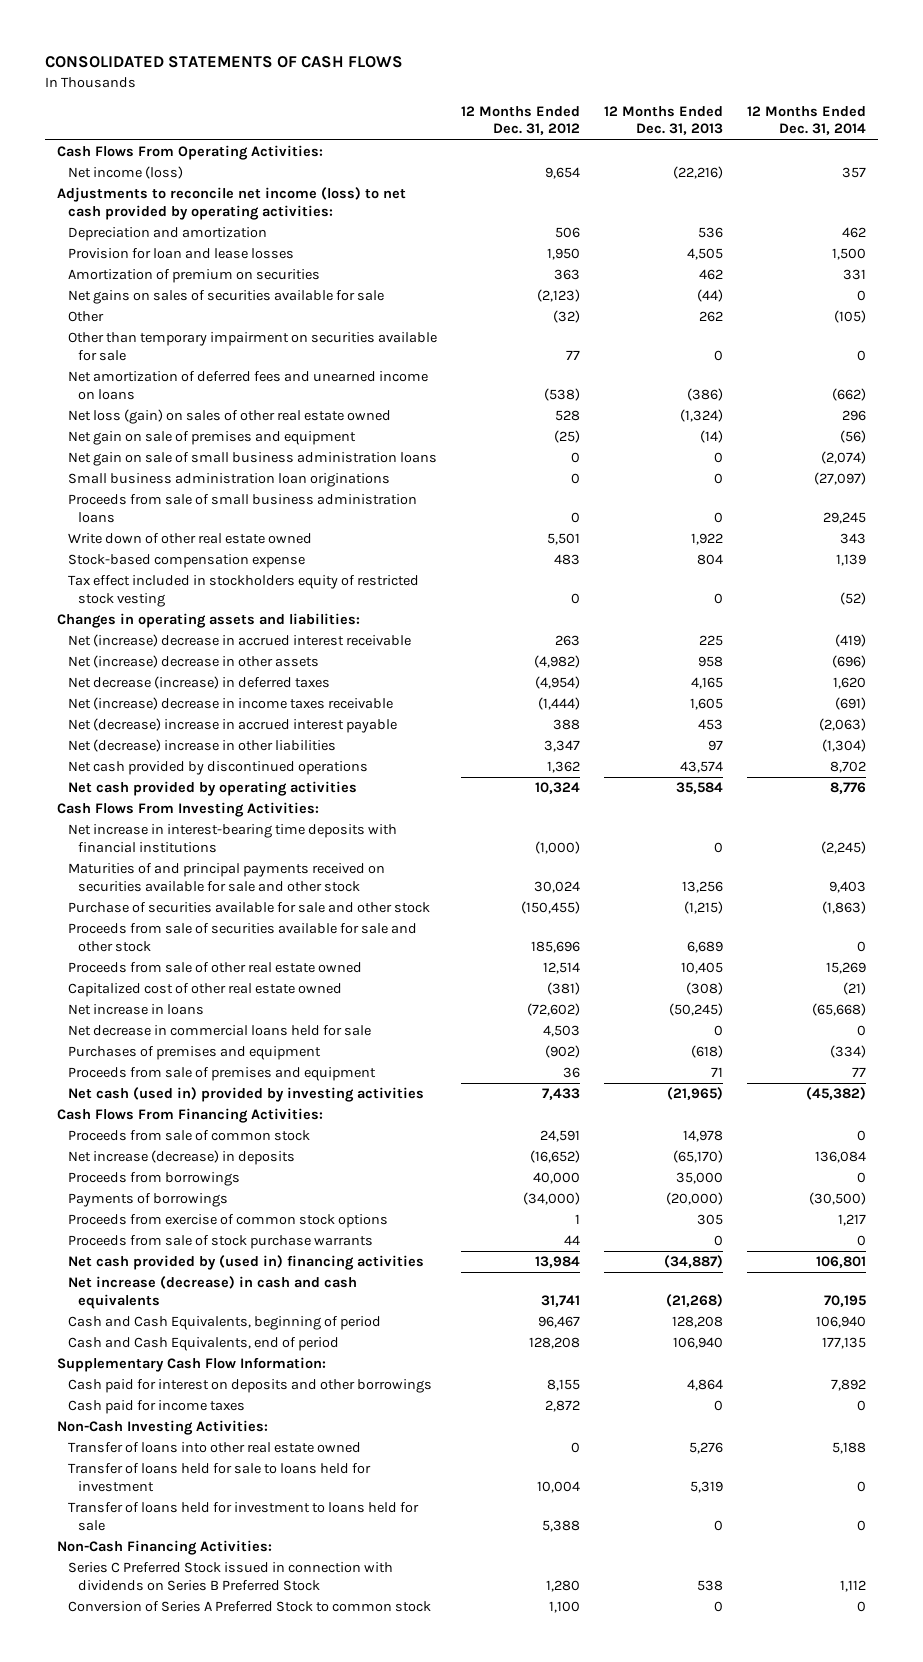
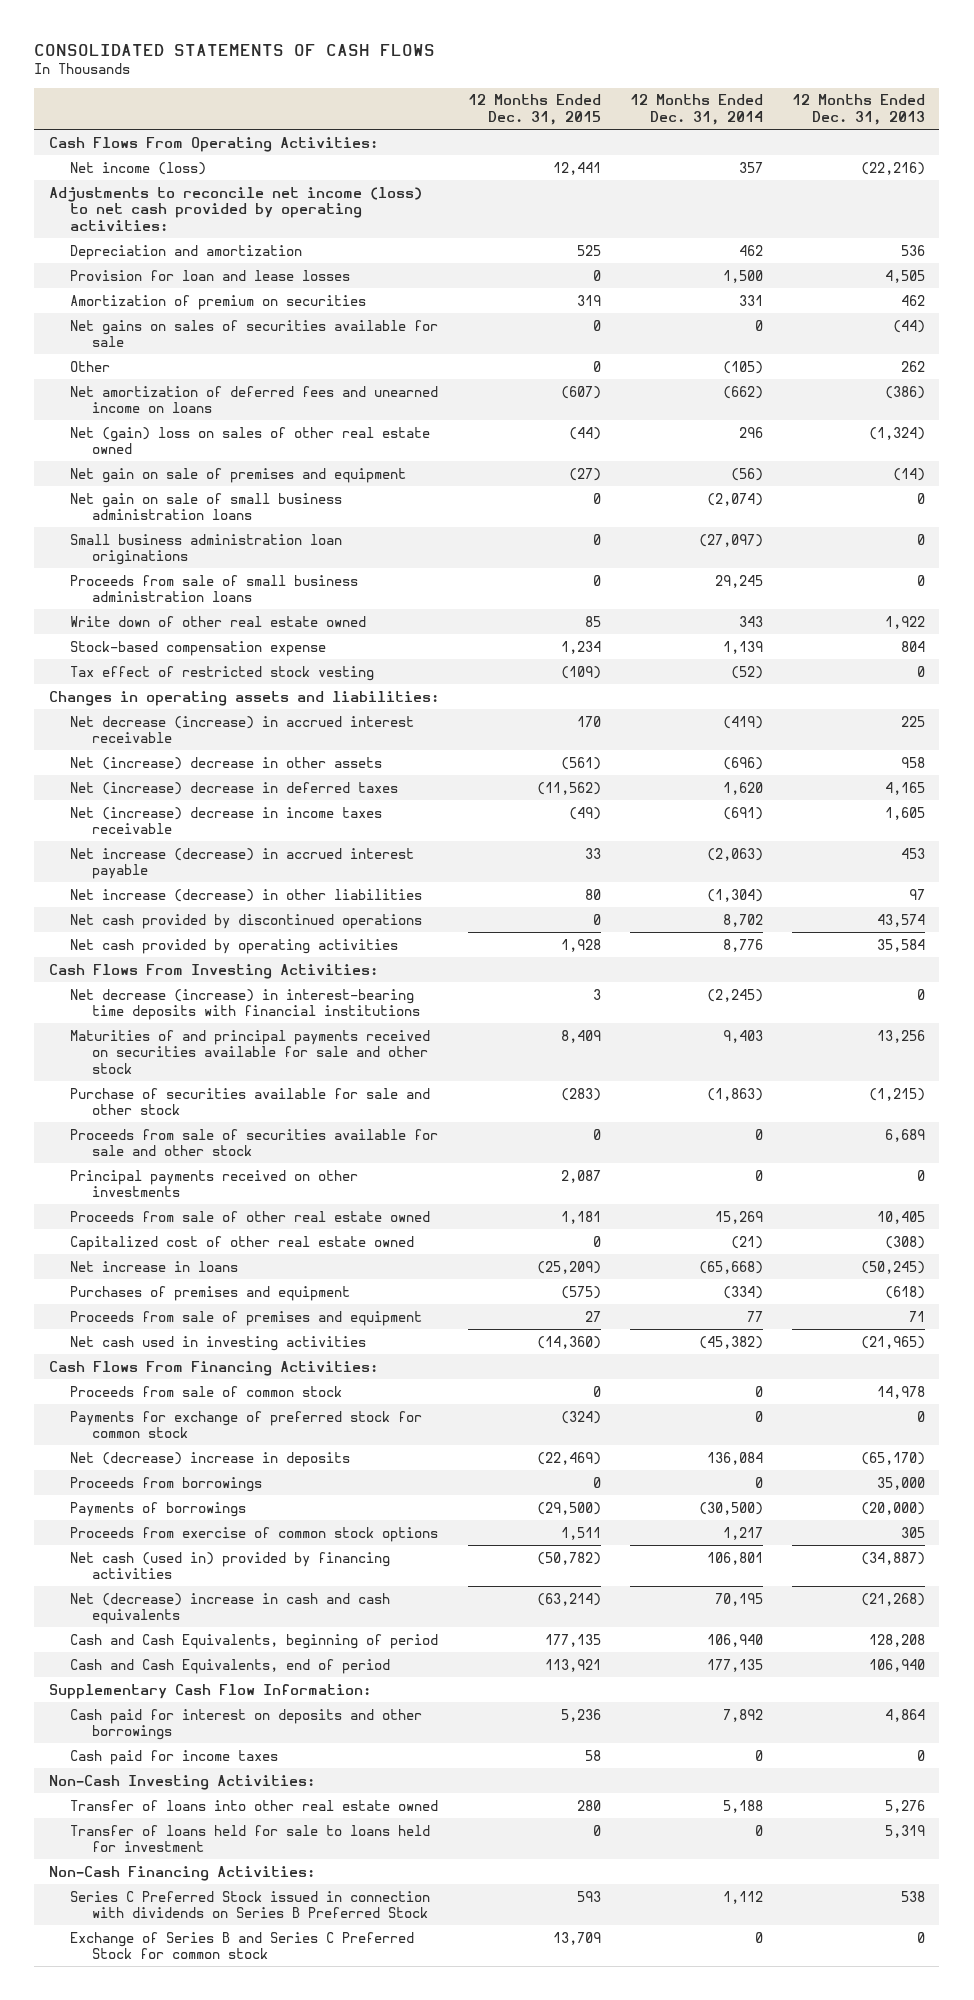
- | 12 Months Ended Dec. 31, 2012 | 12 Months Ended Dec. 31, 2013 | 12 Months Ended Dec. 31, 2014
+ | 12 Months Ended Dec. 31, 2015 | 12 Months Ended Dec. 31, 2014 | 12 Months Ended Dec. 31, 2013
- Other than temporary impairment on securities available for sale | 77 | 0 | 0
- Net loss (gain) on sales of other real estate owned | 528 | (1,324) | 296
+ Net (gain) loss on sales of other real estate owned | (44) | 296 | (1,324)
- Tax effect included in stockholders equity of restricted stock vesting | 0 | 0 | (52)
+ Tax effect of restricted stock vesting | (109) | (52) | 0
- Net (increase) decrease in accrued interest receivable | 263 | 225 | (419)
+ Net decrease (increase) in accrued interest receivable | 170 | (419) | 225
- Net decrease (increase) in deferred taxes | (4,954) | 4,165 | 1,620
+ Net (increase) decrease in deferred taxes | (11,562) | 1,620 | 4,165
- Net (decrease) increase in accrued interest payable | 388 | 453 | (2,063)
- Net (decrease) increase in other liabilities | 3,347 | 97 | (1,304)
+ Net increase (decrease) in accrued interest payable | 33 | (2,063) | 453
+ Net increase (decrease) in other liabilities | 80 | (1,304) | 97
- Net increase in interest-bearing time deposits with financial institutions | (1,000) | 0 | (2,245)
+ Net decrease (increase) in interest-bearing time deposits with financial institutions | 3 | (2,245) | 0
+ Principal payments received on other investments | 2,087 | 0 | 0
- Net decrease in commercial loans held for sale | 4,503 | 0 | 0
- Net cash (used in) provided by investing activities | 7,433 | (21,965) | (45,382)
+ Net cash used in investing activities | (14,360) | (45,382) | (21,965)
- Net increase (decrease) in deposits | (16,652) | (65,170) | 136,084
+ Payments for exchange of preferred stock for common stock | (324) | 0 | 0
+ Net (decrease) increase in deposits | (22,469) | 136,084 | (65,170)
- Proceeds from sale of stock purchase warrants | 44 | 0 | 0
- Net cash provided by (used in) financing activities | 13,984 | (34,887) | 106,801
- Net increase (decrease) in cash and cash equivalents | 31,741 | (21,268) | 70,195
+ Net cash (used in) provided by financing activities | (50,782) | 106,801 | (34,887)
+ Net (decrease) increase in cash and cash equivalents | (63,214) | 70,195 | (21,268)
- Transfer of loans held for investment to loans held for sale | 5,388 | 0 | 0
- Conversion of Series A Preferred Stock to common stock | 1,100 | 0 | 0
+ Exchange of Series B and Series C Preferred Stock for common stock | 13,709 | 0 | 0

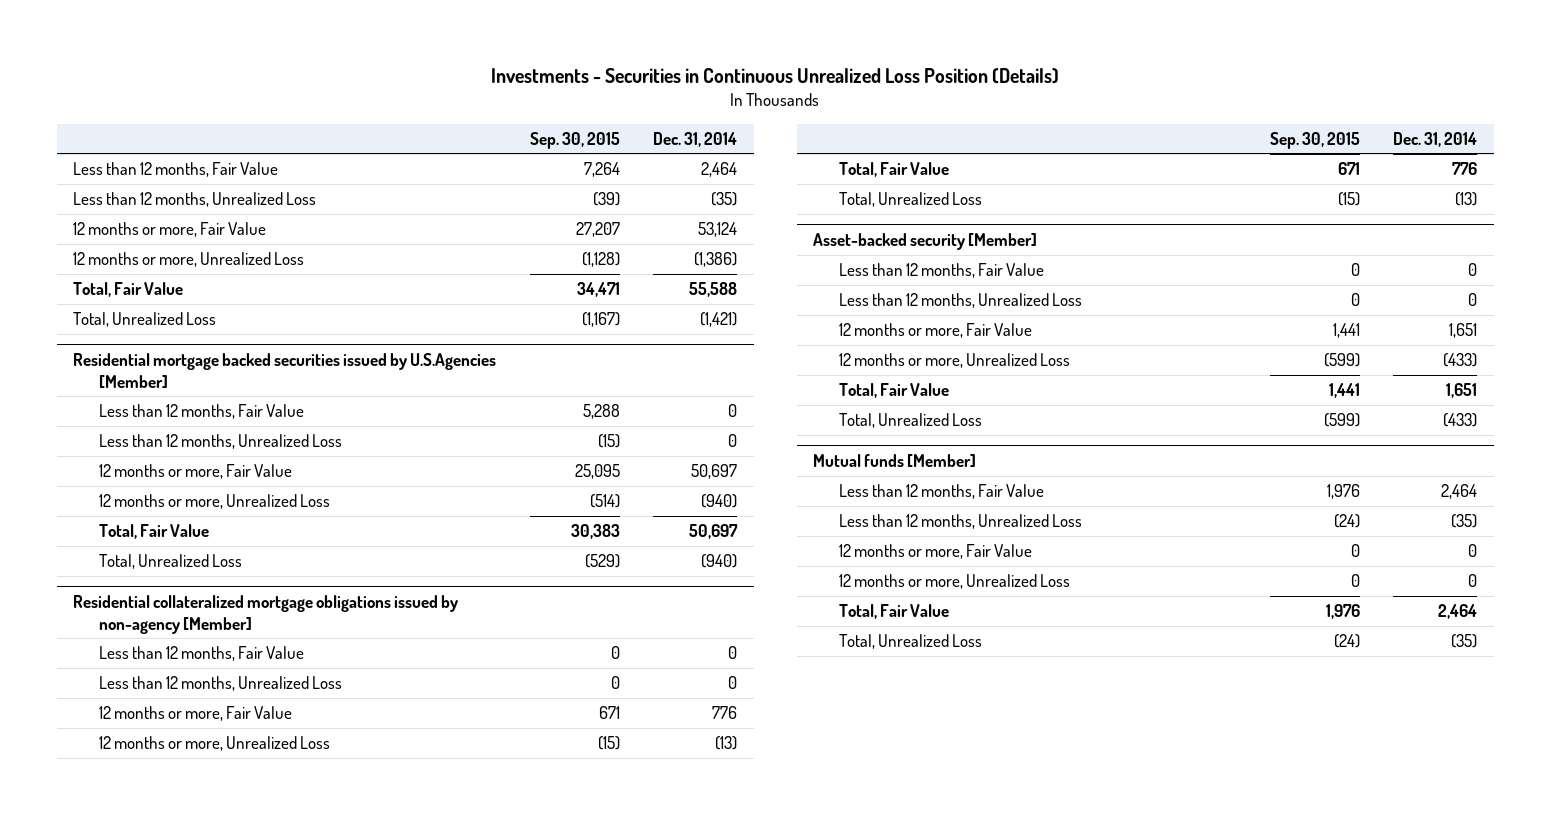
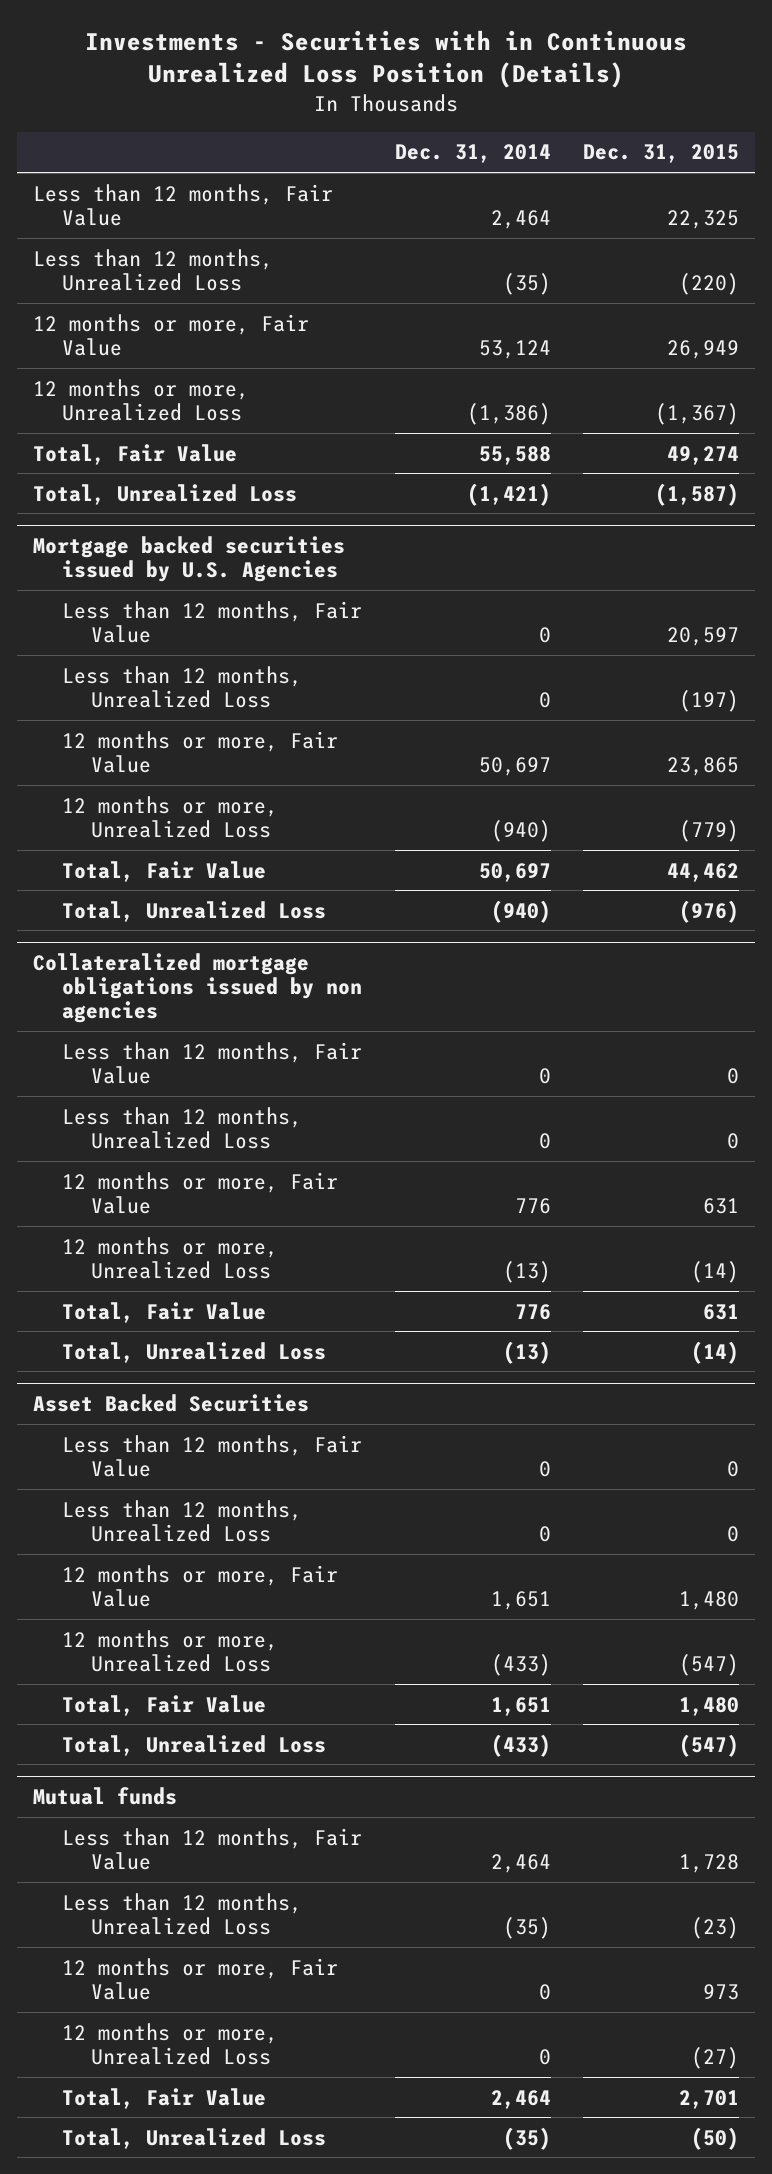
- Investments - Securities in Continuous Unrealized Loss Position (Details)
+ Investments - Securities with in Continuous Unrealized Loss Position (Details)
- | Sep. 30, 2015 | Dec. 31, 2014
+ | Dec. 31, 2014 | Dec. 31, 2015
- Residential mortgage backed securities issued by U.S.Agencies [Member]
+ Mortgage backed securities issued by U.S. Agencies
- Residential collateralized mortgage obligations issued by non-agency [Member]
+ Collateralized mortgage obligations issued by non agencies
- Asset-backed security [Member]
+ Asset Backed Securities
- Mutual funds [Member]
+ Mutual funds

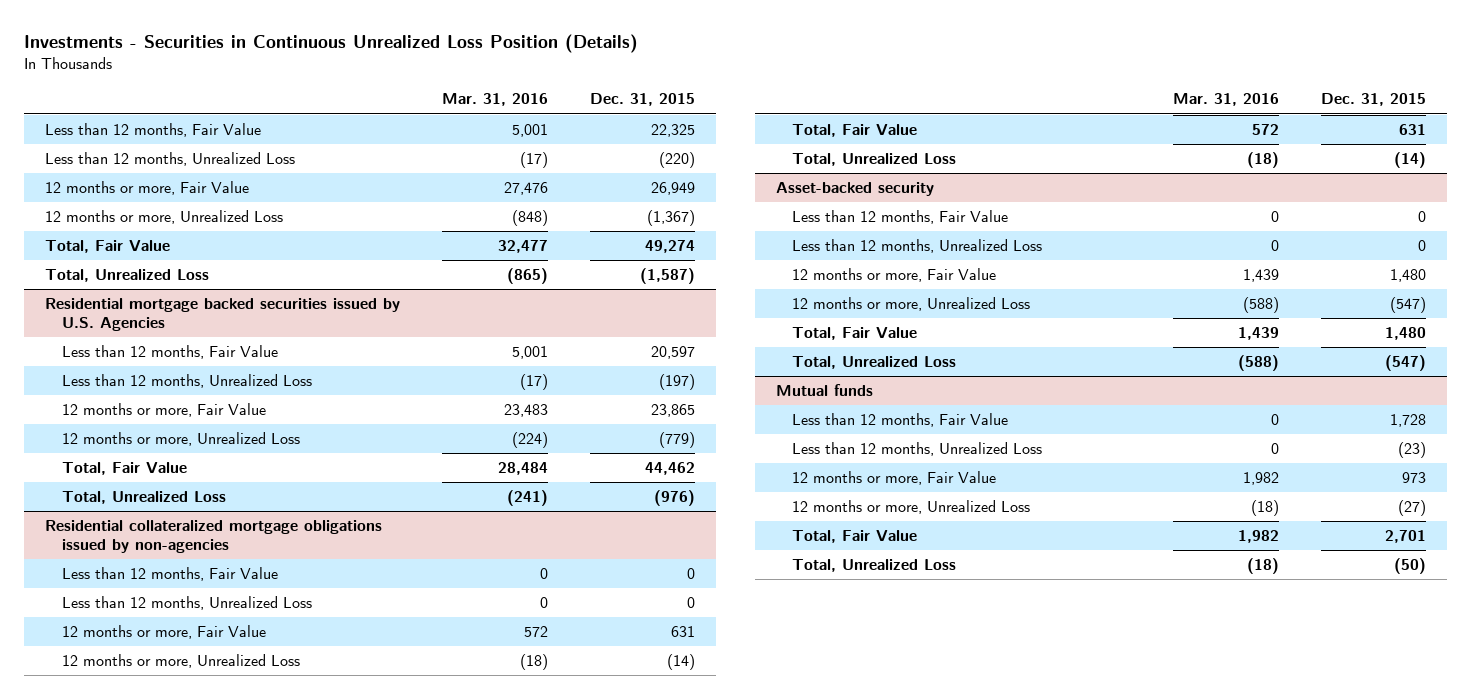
- Investments - Securities with in Continuous Unrealized Loss Position (Details)
+ Investments - Securities in Continuous Unrealized Loss Position (Details)
- | Dec. 31, 2014 | Dec. 31, 2015
+ | Mar. 31, 2016 | Dec. 31, 2015
- Mortgage backed securities issued by U.S. Agencies
+ Residential mortgage backed securities issued by U.S. Agencies
- Collateralized mortgage obligations issued by non agencies
+ Residential collateralized mortgage obligations issued by non-agencies
- Asset Backed Securities
+ Asset-backed security

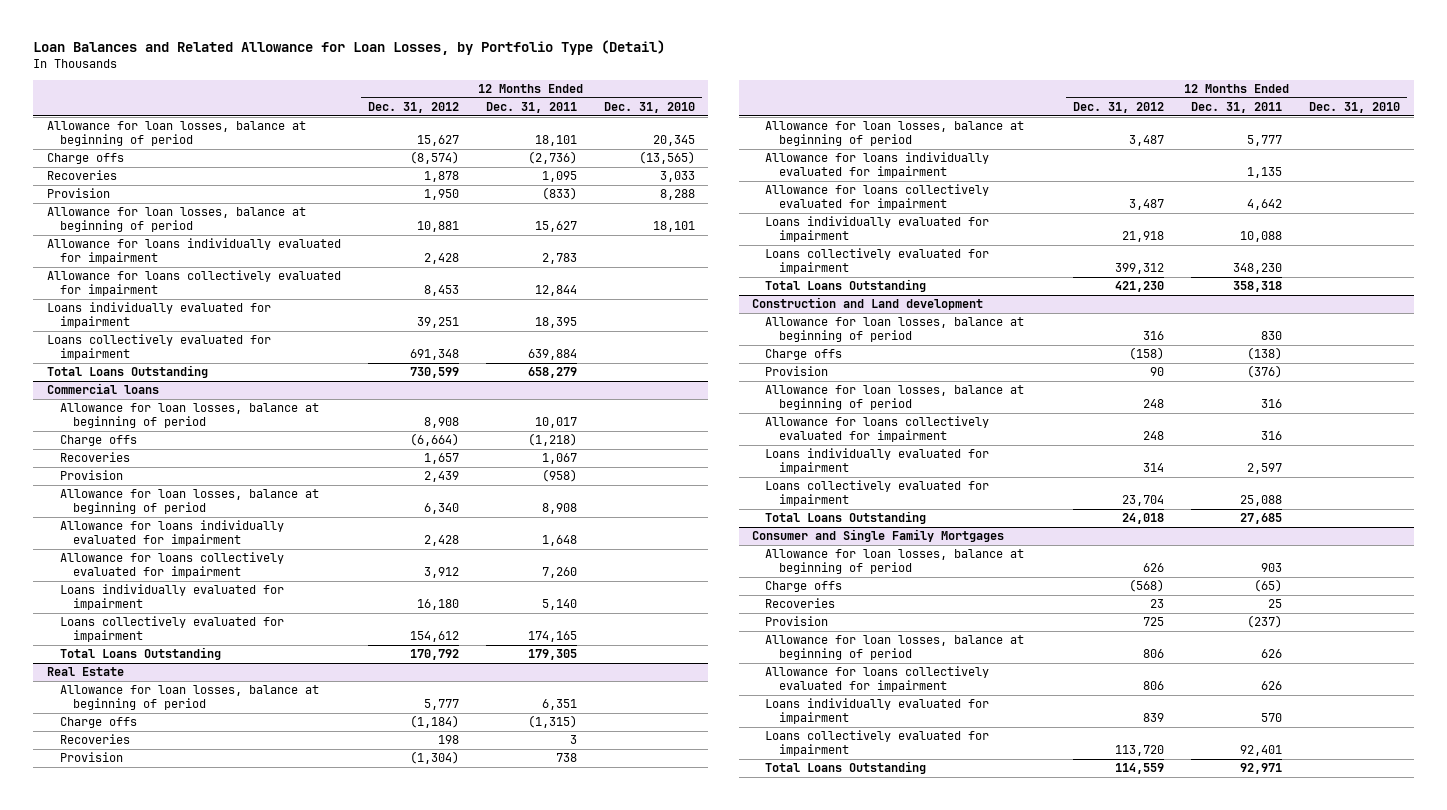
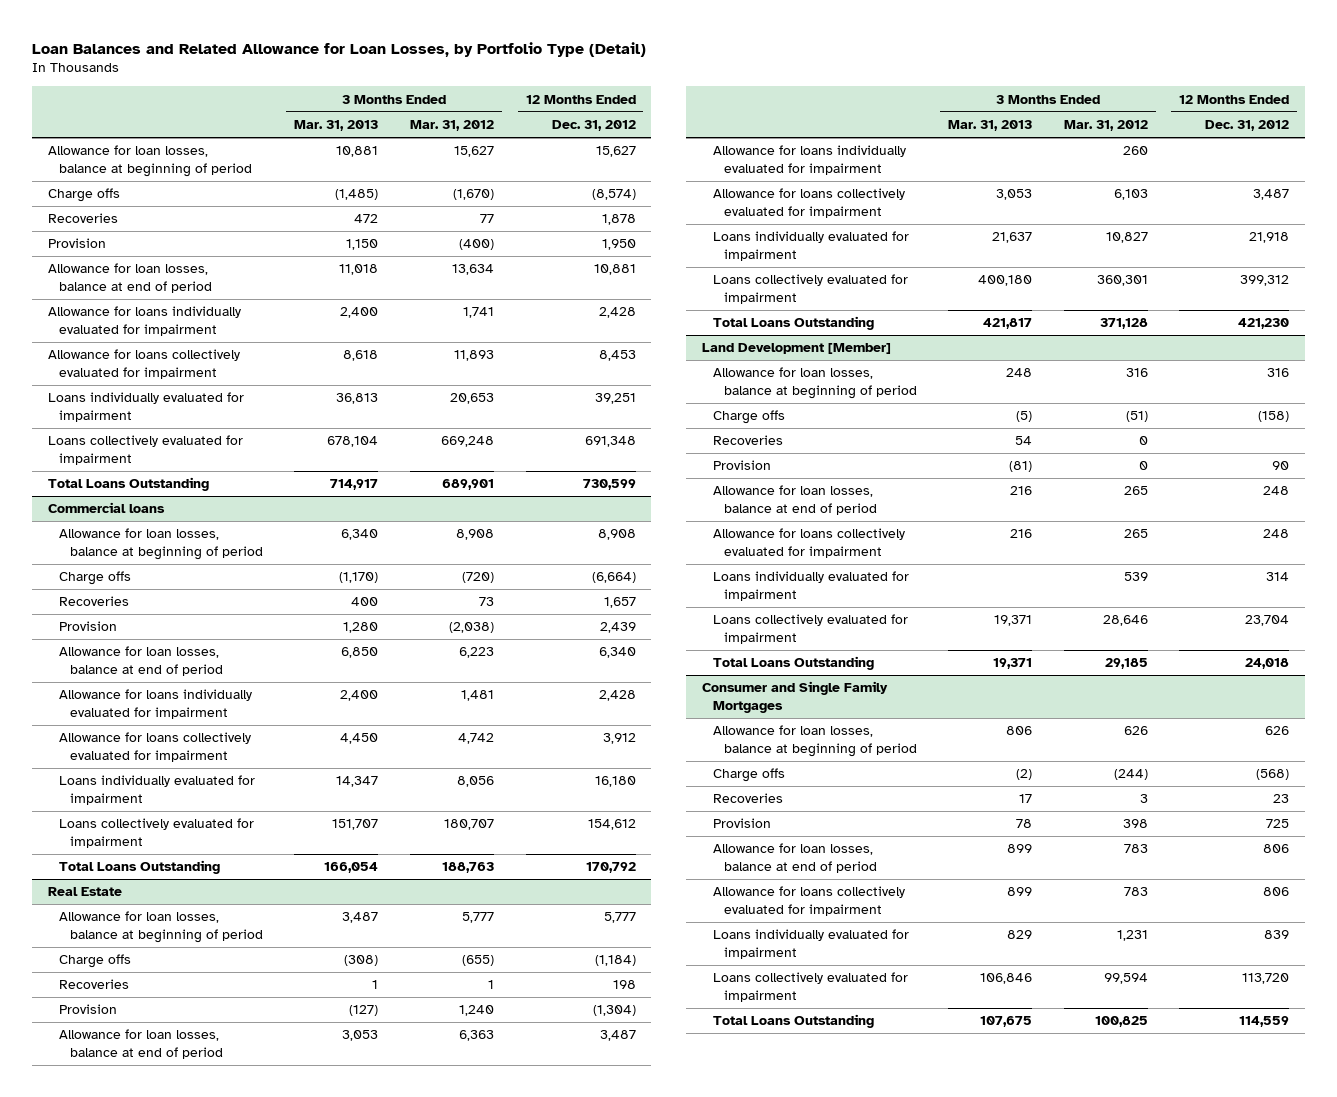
- | 12 Months Ended Dec. 31, 2012 | 12 Months Ended Dec. 31, 2011 | 12 Months Ended Dec. 31, 2010
+ | 3 Months Ended Mar. 31, 2013 | 3 Months Ended Mar. 31, 2012 | 12 Months Ended Dec. 31, 2012
- Allowance for loan losses, balance at beginning of period | 10,881 | 15,627 | 18,101
+ Allowance for loan losses, balance at end of period | 11,018 | 13,634 | 10,881
@ Commercial loans
- Allowance for loan losses, balance at beginning of period | 6,340 | 8,908 |
+ Allowance for loan losses, balance at end of period | 6,850 | 6,223 | 6,340
@ Real Estate
- Allowance for loan losses, balance at beginning of period | 3,487 | 5,777 |
+ Allowance for loan losses, balance at end of period | 3,053 | 6,363 | 3,487
- Construction and Land development
+ Land Development [Member]
+ Recoveries | 54 | 0 |
- Allowance for loan losses, balance at beginning of period | 248 | 316 |
+ Allowance for loan losses, balance at end of period | 216 | 265 | 248
@ Consumer and Single Family Mortgages
- Allowance for loan losses, balance at beginning of period | 806 | 626 |
+ Allowance for loan losses, balance at end of period | 899 | 783 | 806

